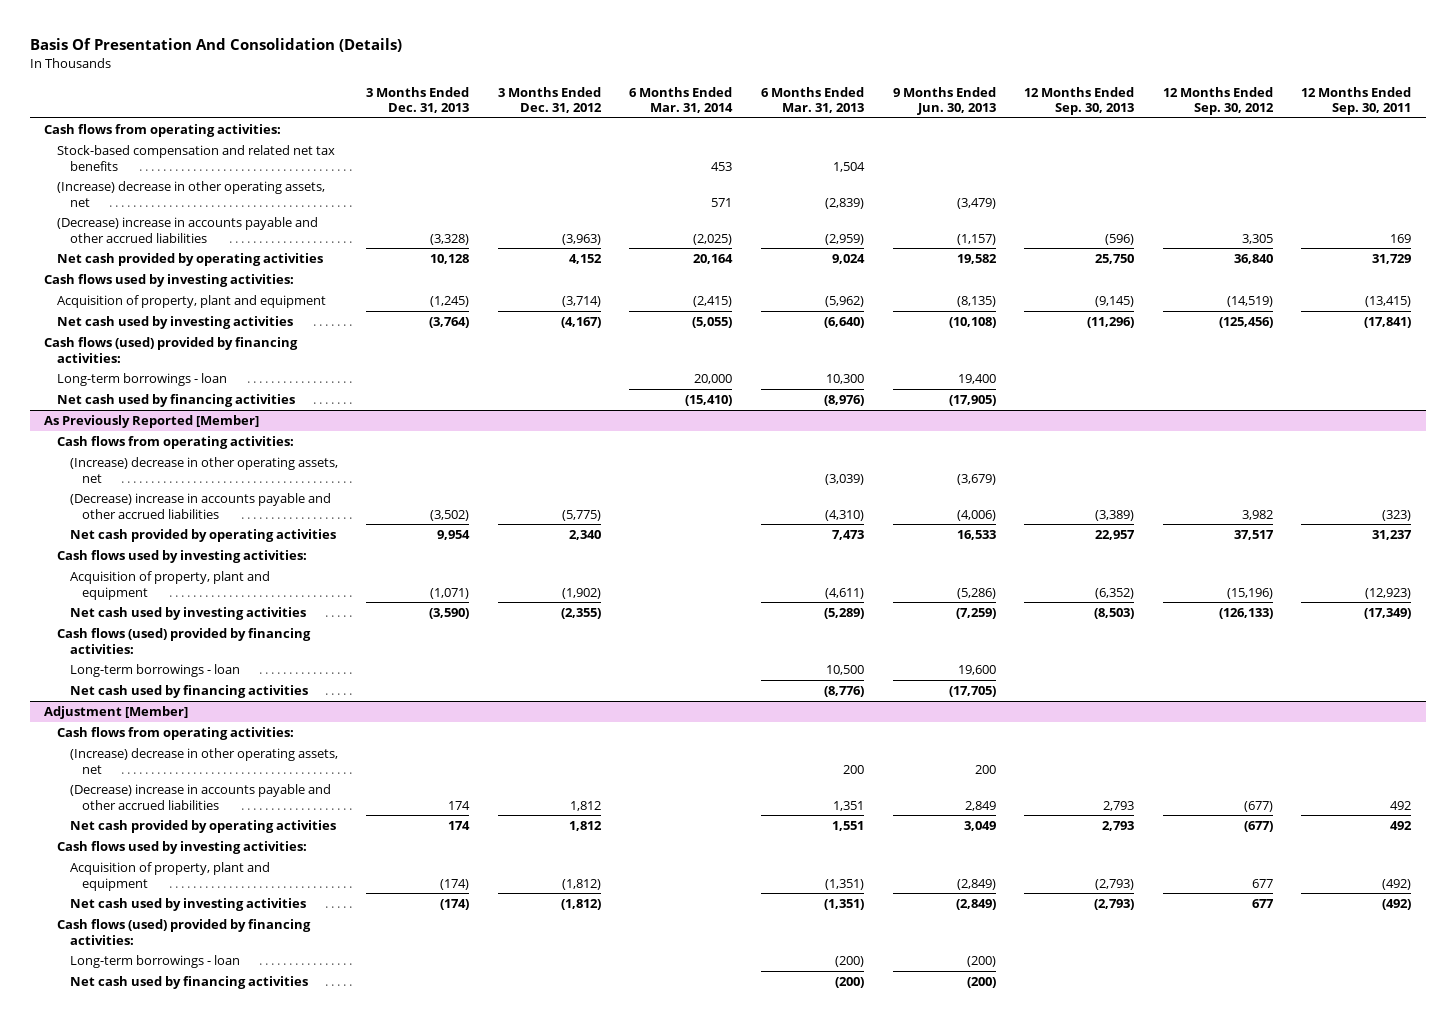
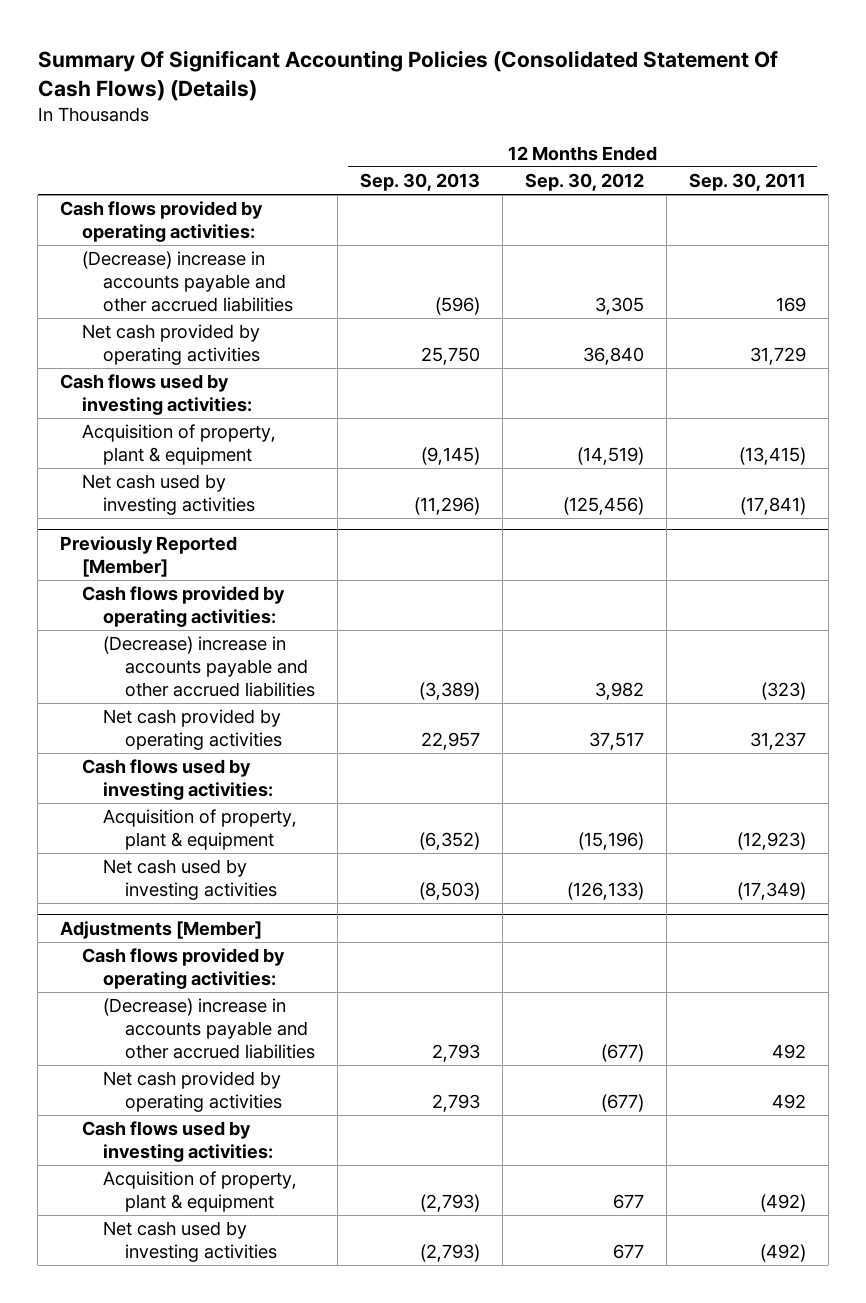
- Basis Of Presentation And Consolidation (Details)
+ Summary Of Significant Accounting Policies (Consolidated Statement Of Cash Flows) (Details)
- | 3 Months Ended Dec. 31, 2013 | 3 Months Ended Dec. 31, 2012 | 6 Months Ended Mar. 31, 2014 | 6 Months Ended Mar. 31, 2013 | 9 Months Ended Jun. 30, 2013 | 12 Months Ended Sep. 30, 2013 | 12 Months Ended Sep. 30, 2012 | 12 Months Ended Sep. 30, 2011
+ | 12 Months Ended Sep. 30, 2013 | 12 Months Ended Sep. 30, 2012 | 12 Months Ended Sep. 30, 2011
- Cash flows from operating activities:
- Stock-based compensation and related net tax benefits | | | 453 | 1,504 | | | |
- (Increase) decrease in other operating assets, net | | | 571 | (2,839) | (3,479) | | |
+ Cash flows provided by operating activities:
- Acquisition of property, plant and equipment | (1,245) | (3,714) | (2,415) | (5,962) | (8,135) | (9,145) | (14,519) | (13,415)
+ Acquisition of property, plant & equipment | (9,145) | (14,519) | (13,415)
- Cash flows (used) provided by financing activities:
- Long-term borrowings - loan | | | 20,000 | 10,300 | 19,400 | | |
- Net cash used by financing activities | | | (15,410) | (8,976) | (17,905) | | |
- As Previously Reported [Member]
- Cash flows from operating activities:
- (Increase) decrease in other operating assets, net | | | | (3,039) | (3,679) | | |
+ Previously Reported [Member]
+ Cash flows provided by operating activities:
- Acquisition of property, plant and equipment | (1,071) | (1,902) | | (4,611) | (5,286) | (6,352) | (15,196) | (12,923)
+ Acquisition of property, plant & equipment | (6,352) | (15,196) | (12,923)
- Cash flows (used) provided by financing activities:
- Long-term borrowings - loan | | | | 10,500 | 19,600 | | |
- Net cash used by financing activities | | | | (8,776) | (17,705) | | |
- Adjustment [Member]
- Cash flows from operating activities:
- (Increase) decrease in other operating assets, net | | | | 200 | 200 | | |
+ Adjustments [Member]
+ Cash flows provided by operating activities:
- Acquisition of property, plant and equipment | (174) | (1,812) | | (1,351) | (2,849) | (2,793) | 677 | (492)
+ Acquisition of property, plant & equipment | (2,793) | 677 | (492)
- Cash flows (used) provided by financing activities:
- Long-term borrowings - loan | | | | (200) | (200) | | |
- Net cash used by financing activities | | | | (200) | (200) | | |

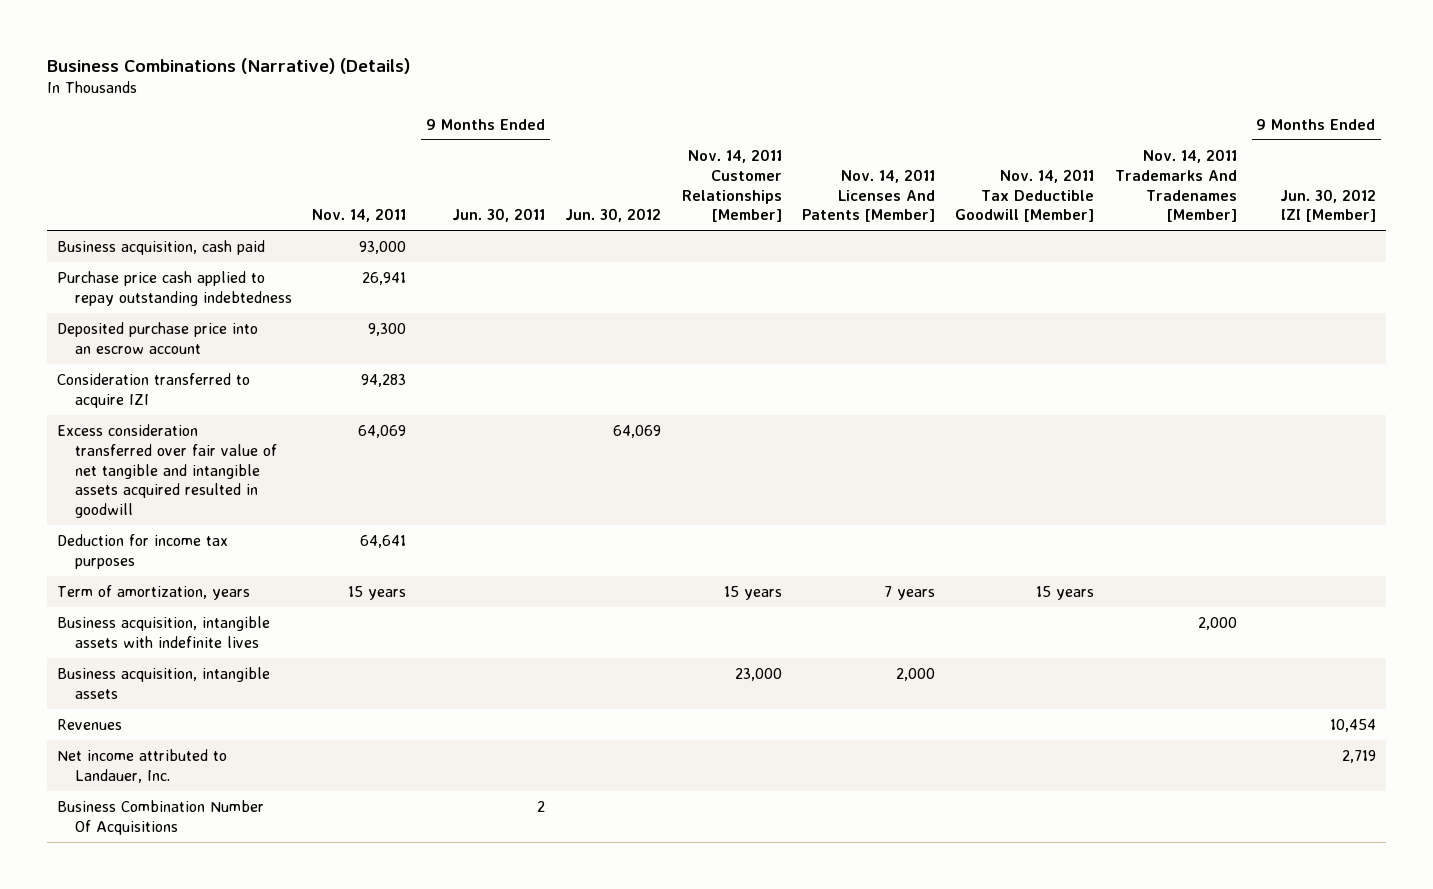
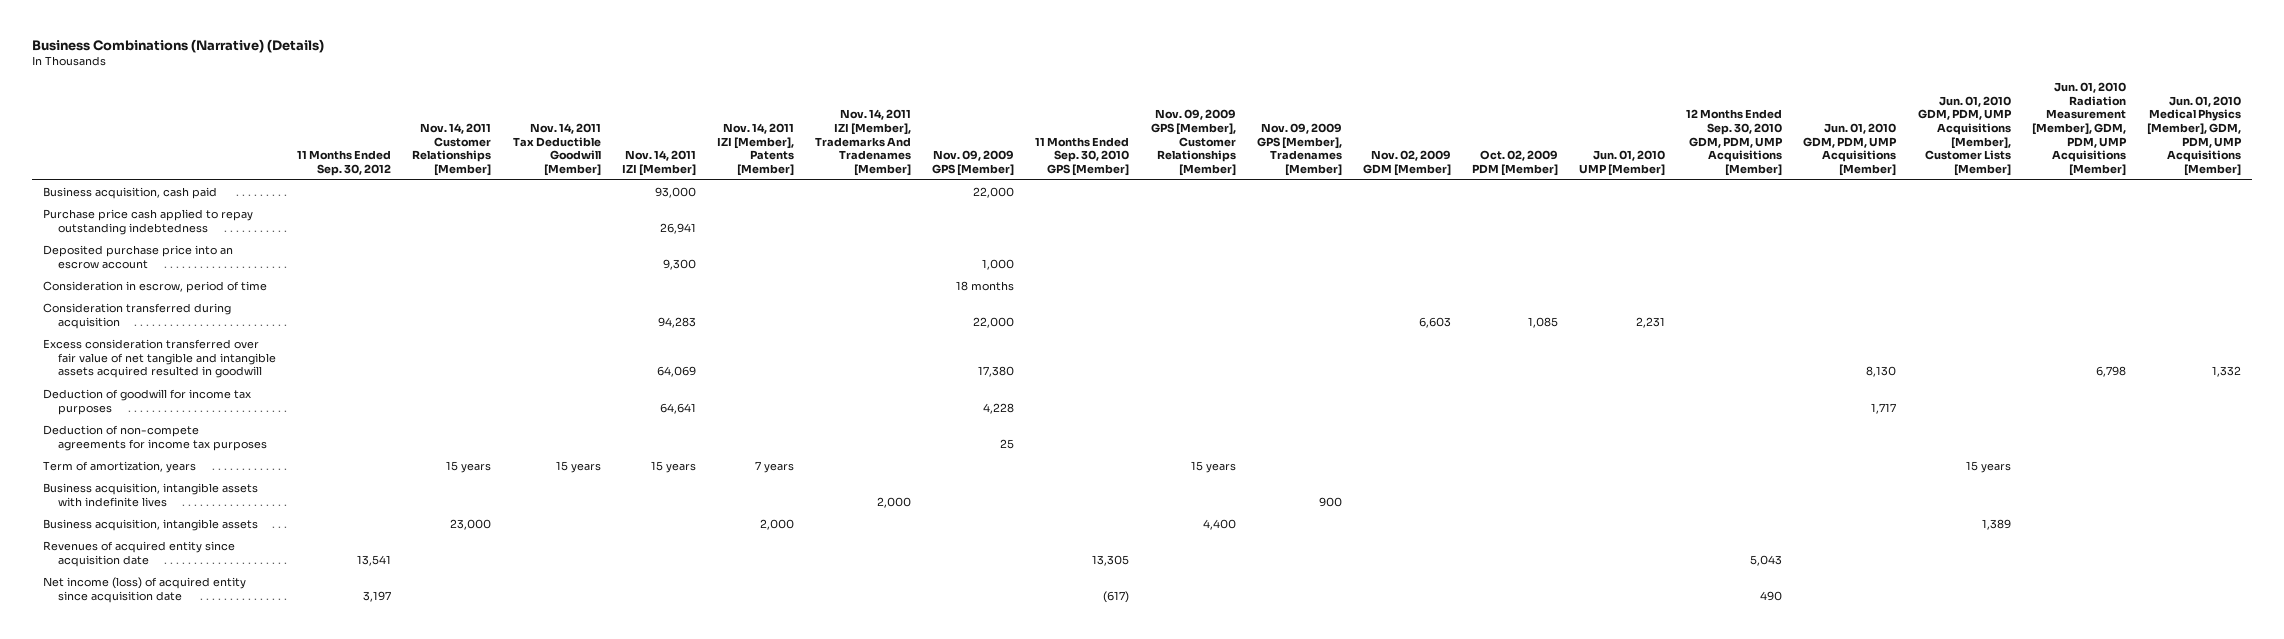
- | Nov. 14, 2011 | 9 Months Ended Jun. 30, 2011 | Jun. 30, 2012 | Nov. 14, 2011 Customer Relationships [Member] | Nov. 14, 2011 Licenses And Patents [Member] | Nov. 14, 2011 Tax Deductible Goodwill [Member] | Nov. 14, 2011 Trademarks And Tradenames [Member] | 9 Months Ended Jun. 30, 2012 IZI [Member]
+ | 11 Months Ended Sep. 30, 2012 | Nov. 14, 2011 Customer Relationships [Member] | Nov. 14, 2011 Tax Deductible Goodwill [Member] | Nov. 14, 2011 IZI [Member] | Nov. 14, 2011 IZI [Member], Patents [Member] | Nov. 14, 2011 IZI [Member], Trademarks And Tradenames [Member] | Nov. 09, 2009 GPS [Member] | 11 Months Ended Sep. 30, 2010 GPS [Member] | Nov. 09, 2009 GPS [Member], Customer Relationships [Member] | Nov. 09, 2009 GPS [Member], Tradenames [Member] | Nov. 02, 2009 GDM [Member] | Oct. 02, 2009 PDM [Member] | Jun. 01, 2010 UMP [Member] | 12 Months Ended Sep. 30, 2010 GDM, PDM, UMP Acquisitions [Member] | Jun. 01, 2010 GDM, PDM, UMP Acquisitions [Member] | Jun. 01, 2010 GDM, PDM, UMP Acquisitions [Member], Customer Lists [Member] | Jun. 01, 2010 Radiation Measurement [Member], GDM, PDM, UMP Acquisitions [Member] | Jun. 01, 2010 Medical Physics [Member], GDM, PDM, UMP Acquisitions [Member]
- Consideration transferred to acquire IZI | 94,283 | | | | | | |
+ Consideration in escrow, period of time | | | | | | | 18 months | | | | | | | | | | |
+ Consideration transferred during acquisition | | | | 94,283 | | | 22,000 | | | | 6,603 | 1,085 | 2,231 | | | | |
- Deduction for income tax purposes | 64,641 | | | | | | |
+ Deduction of goodwill for income tax purposes | | | | 64,641 | | | 4,228 | | | | | | | | 1,717 | | |
+ Deduction of non-compete agreements for income tax purposes | | | | | | | 25 | | | | | | | | | | |
- Revenues | | | | | | | | 10,454
- Net income attributed to Landauer, Inc. | | | | | | | | 2,719
- Business Combination Number Of Acquisitions | | 2 | | | | | |
+ Revenues of acquired entity since acquisition date | 13,541 | | | | | | | 13,305 | | | | | | 5,043 | | | |
+ Net income (loss) of acquired entity since acquisition date | 3,197 | | | | | | | (617) | | | | | | 490 | | | |

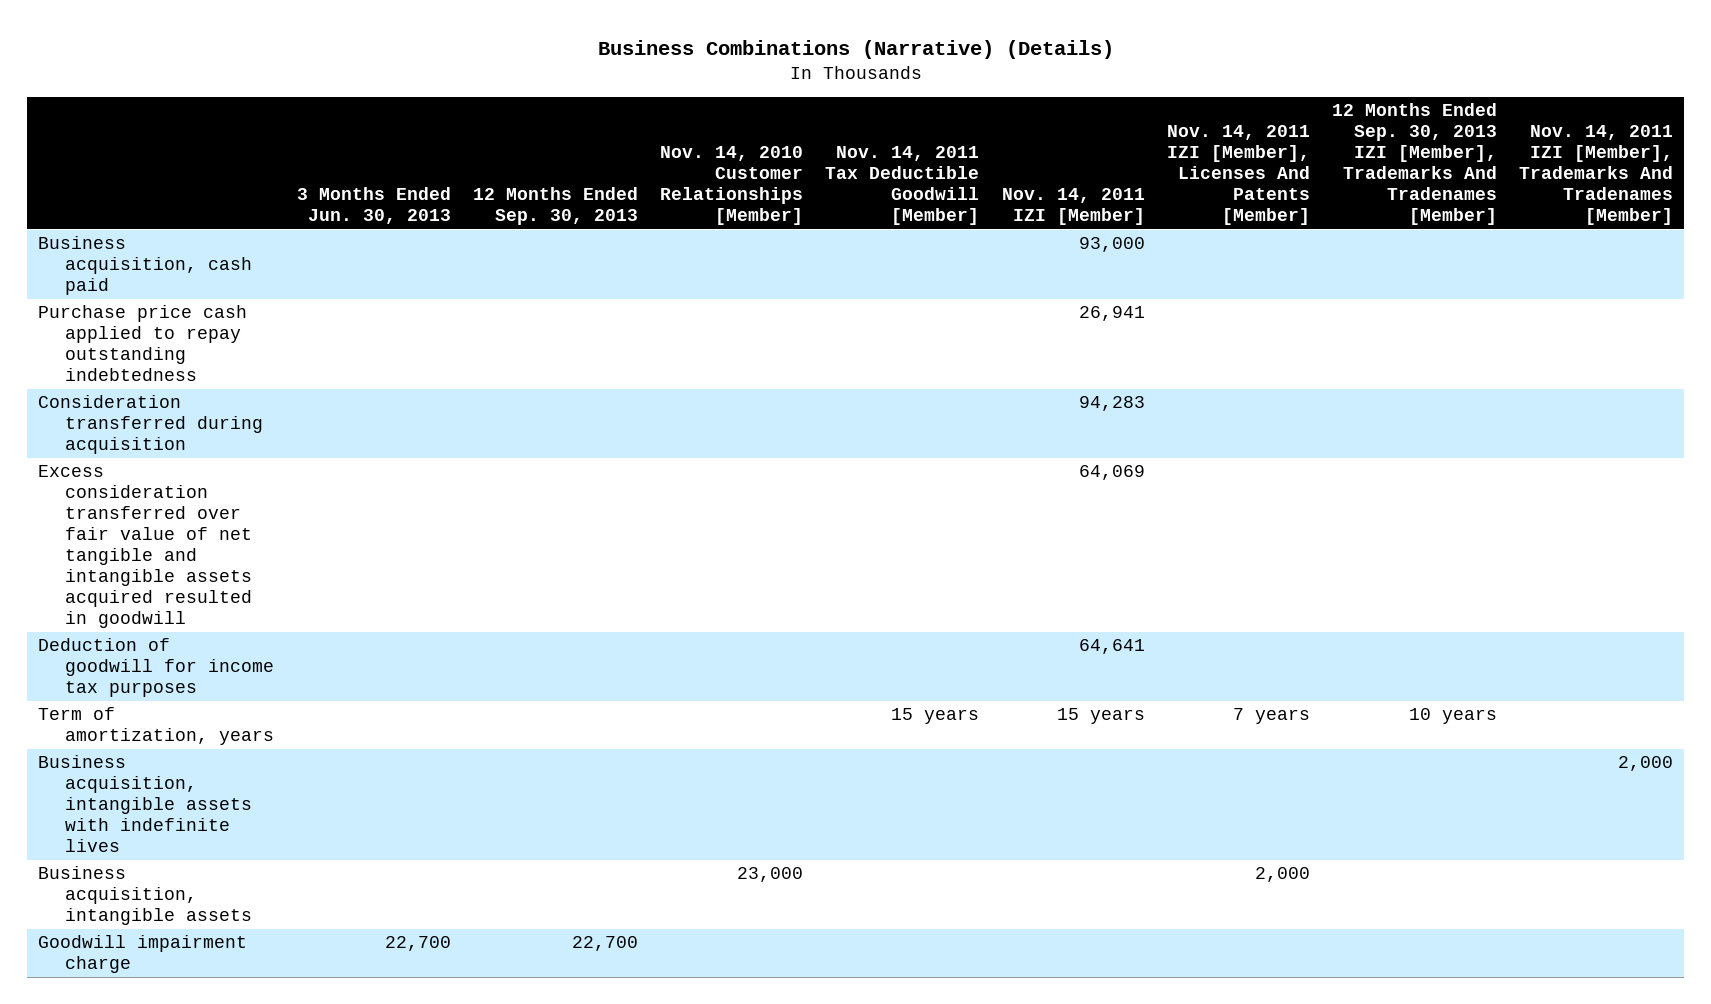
- | 11 Months Ended Sep. 30, 2012 | Nov. 14, 2011 Customer Relationships [Member] | Nov. 14, 2011 Tax Deductible Goodwill [Member] | Nov. 14, 2011 IZI [Member] | Nov. 14, 2011 IZI [Member], Patents [Member] | Nov. 14, 2011 IZI [Member], Trademarks And Tradenames [Member] | Nov. 09, 2009 GPS [Member] | 11 Months Ended Sep. 30, 2010 GPS [Member] | Nov. 09, 2009 GPS [Member], Customer Relationships [Member] | Nov. 09, 2009 GPS [Member], Tradenames [Member] | Nov. 02, 2009 GDM [Member] | Oct. 02, 2009 PDM [Member] | Jun. 01, 2010 UMP [Member] | 12 Months Ended Sep. 30, 2010 GDM, PDM, UMP Acquisitions [Member] | Jun. 01, 2010 GDM, PDM, UMP Acquisitions [Member] | Jun. 01, 2010 GDM, PDM, UMP Acquisitions [Member], Customer Lists [Member] | Jun. 01, 2010 Radiation Measurement [Member], GDM, PDM, UMP Acquisitions [Member] | Jun. 01, 2010 Medical Physics [Member], GDM, PDM, UMP Acquisitions [Member]
+ | 3 Months Ended Jun. 30, 2013 | 12 Months Ended Sep. 30, 2013 | Nov. 14, 2010 Customer Relationships [Member] | Nov. 14, 2011 Tax Deductible Goodwill [Member] | Nov. 14, 2011 IZI [Member] | Nov. 14, 2011 IZI [Member], Licenses And Patents [Member] | 12 Months Ended Sep. 30, 2013 IZI [Member], Trademarks And Tradenames [Member] | Nov. 14, 2011 IZI [Member], Trademarks And Tradenames [Member]
- Deposited purchase price into an escrow account | | | | 9,300 | | | 1,000 | | | | | | | | | | |
- Consideration in escrow, period of time | | | | | | | 18 months | | | | | | | | | | |
- Deduction of non-compete agreements for income tax purposes | | | | | | | 25 | | | | | | | | | | |
- Revenues of acquired entity since acquisition date | 13,541 | | | | | | | 13,305 | | | | | | 5,043 | | | |
- Net income (loss) of acquired entity since acquisition date | 3,197 | | | | | | | (617) | | | | | | 490 | | | |
+ Goodwill impairment charge | 22,700 | 22,700 | | | | | |

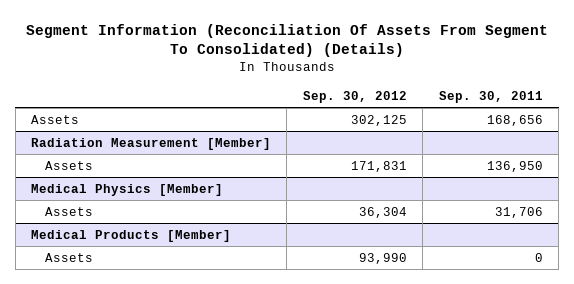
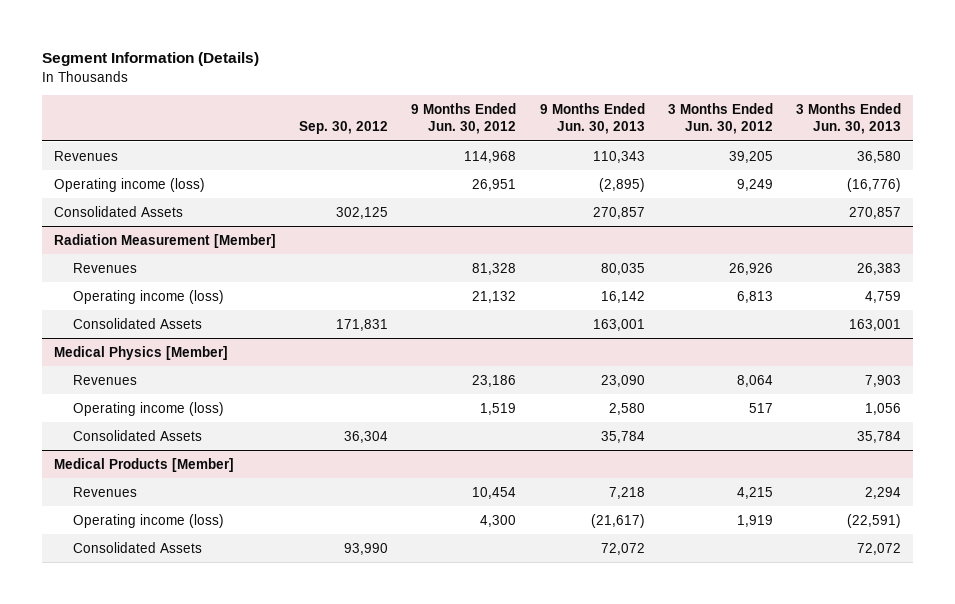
- Segment Information (Reconciliation Of Assets From Segment To Consolidated) (Details)
+ Segment Information (Details)
- | Sep. 30, 2012 | Sep. 30, 2011
+ | Sep. 30, 2012 | 9 Months Ended Jun. 30, 2012 | 9 Months Ended Jun. 30, 2013 | 3 Months Ended Jun. 30, 2012 | 3 Months Ended Jun. 30, 2013
- Assets | 302,125 | 168,656
+ Revenues | | 114,968 | 110,343 | 39,205 | 36,580
+ Operating income (loss) | | 26,951 | (2,895) | 9,249 | (16,776)
+ Consolidated Assets | 302,125 | | 270,857 | | 270,857
@ Radiation Measurement [Member]
- Assets | 171,831 | 136,950
+ Revenues | | 81,328 | 80,035 | 26,926 | 26,383
+ Operating income (loss) | | 21,132 | 16,142 | 6,813 | 4,759
+ Consolidated Assets | 171,831 | | 163,001 | | 163,001
@ Medical Physics [Member]
- Assets | 36,304 | 31,706
+ Revenues | | 23,186 | 23,090 | 8,064 | 7,903
+ Operating income (loss) | | 1,519 | 2,580 | 517 | 1,056
+ Consolidated Assets | 36,304 | | 35,784 | | 35,784
@ Medical Products [Member]
- Assets | 93,990 | 0
+ Revenues | | 10,454 | 7,218 | 4,215 | 2,294
+ Operating income (loss) | | 4,300 | (21,617) | 1,919 | (22,591)
+ Consolidated Assets | 93,990 | | 72,072 | | 72,072

